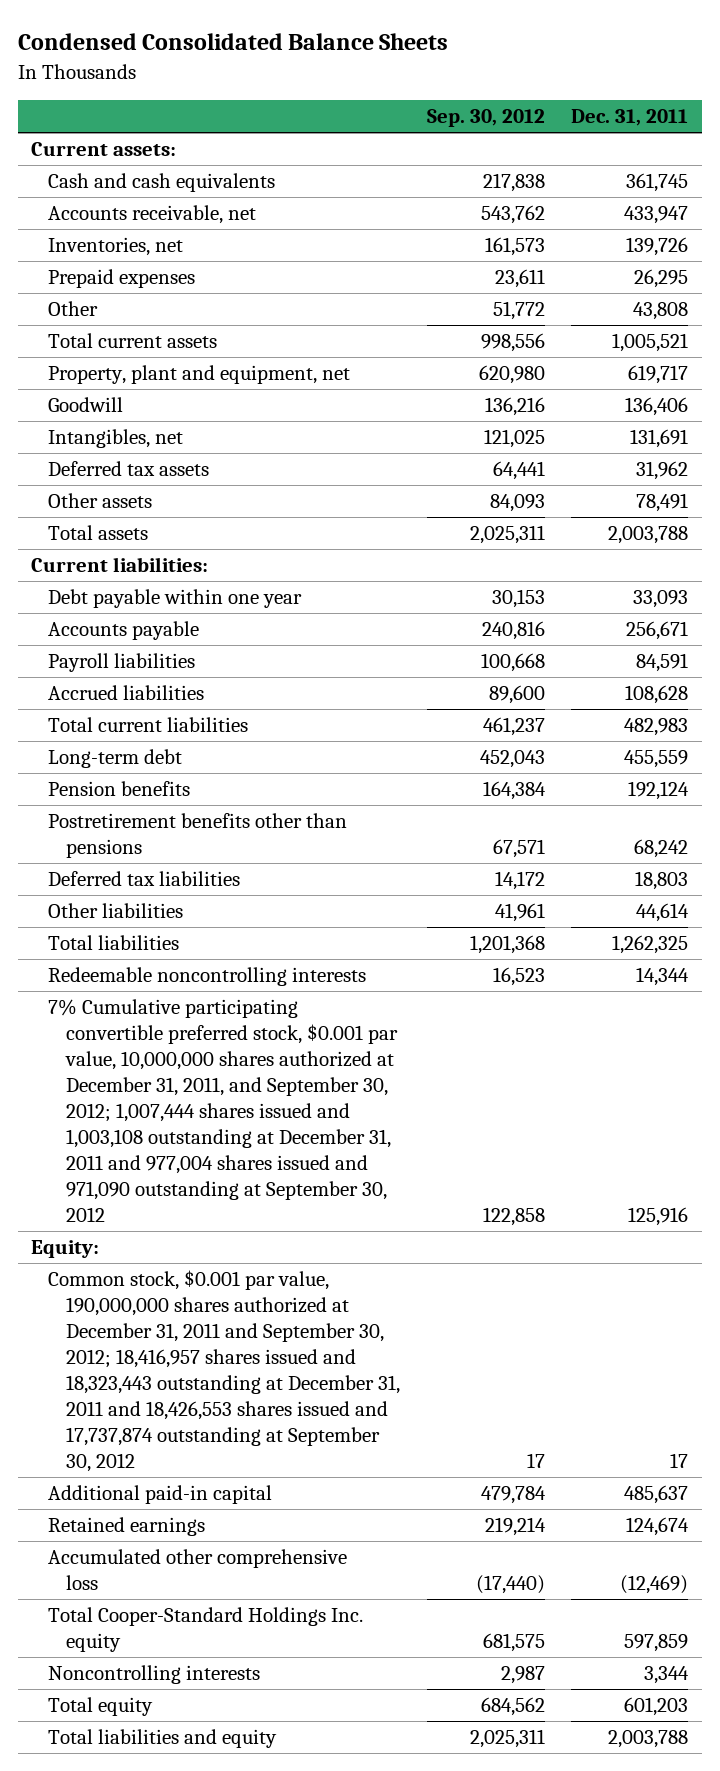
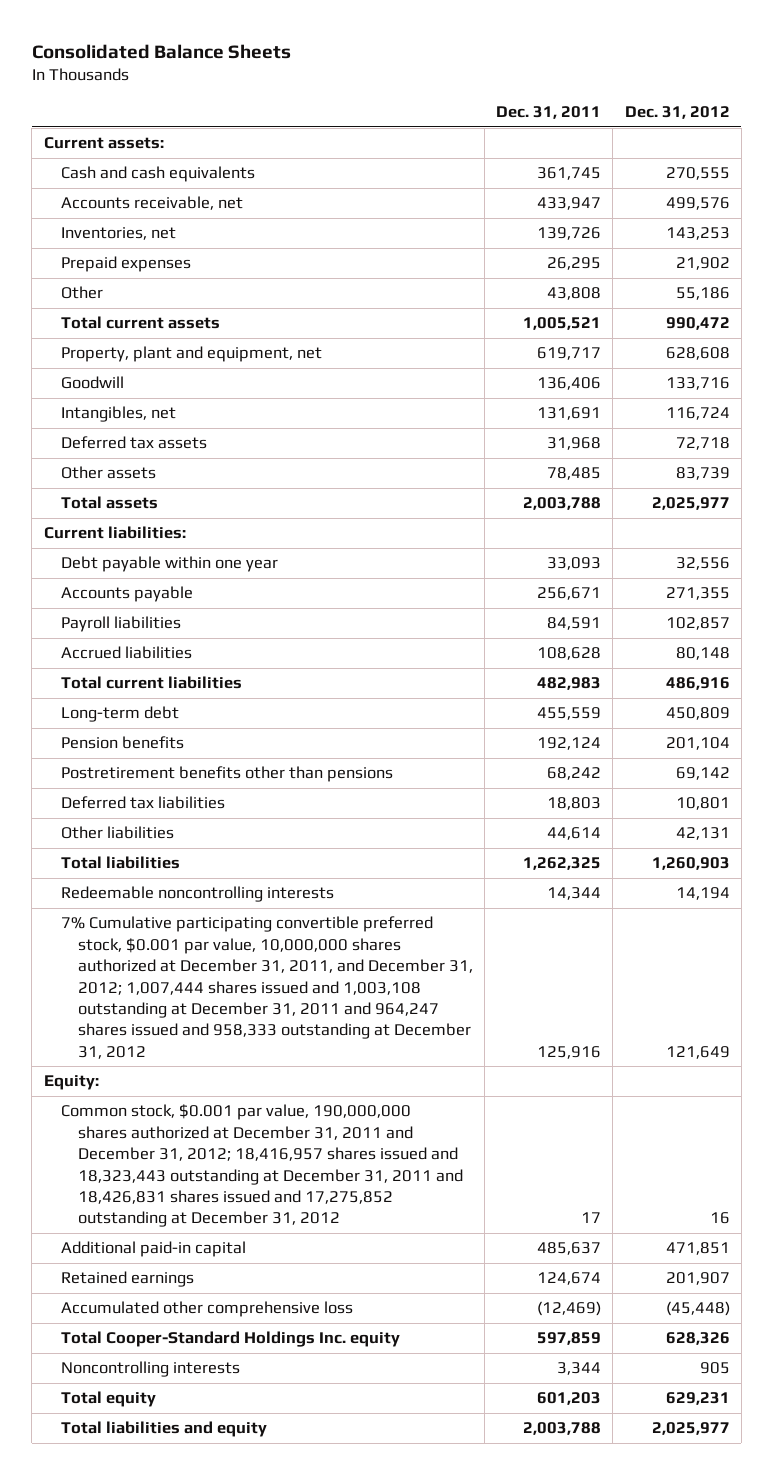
- Condensed Consolidated Balance Sheets
+ Consolidated Balance Sheets
- | Sep. 30, 2012 | Dec. 31, 2011
+ | Dec. 31, 2011 | Dec. 31, 2012
- Deferred tax assets | 64,441 | 31,962
- Other assets | 84,093 | 78,491
+ Deferred tax assets | 31,968 | 72,718
+ Other assets | 78,485 | 83,739
- 7% Cumulative participating convertible preferred stock, $0.001 par value, 10,000,000 shares authorized at December 31, 2011, and September 30, 2012; 1,007,444 shares issued and 1,003,108 outstanding at December 31, 2011 and 977,004 shares issued and 971,090 outstanding at September 30, 2012 | 122,858 | 125,916
+ 7% Cumulative participating convertible preferred stock, $0.001 par value, 10,000,000 shares authorized at December 31, 2011, and December 31, 2012; 1,007,444 shares issued and 1,003,108 outstanding at December 31, 2011 and 964,247 shares issued and 958,333 outstanding at December 31, 2012 | 125,916 | 121,649
- Common stock, $0.001 par value, 190,000,000 shares authorized at December 31, 2011 and September 30, 2012; 18,416,957 shares issued and 18,323,443 outstanding at December 31, 2011 and 18,426,553 shares issued and 17,737,874 outstanding at September 30, 2012 | 17 | 17
+ Common stock, $0.001 par value, 190,000,000 shares authorized at December 31, 2011 and December 31, 2012; 18,416,957 shares issued and 18,323,443 outstanding at December 31, 2011 and 18,426,831 shares issued and 17,275,852 outstanding at December 31, 2012 | 17 | 16

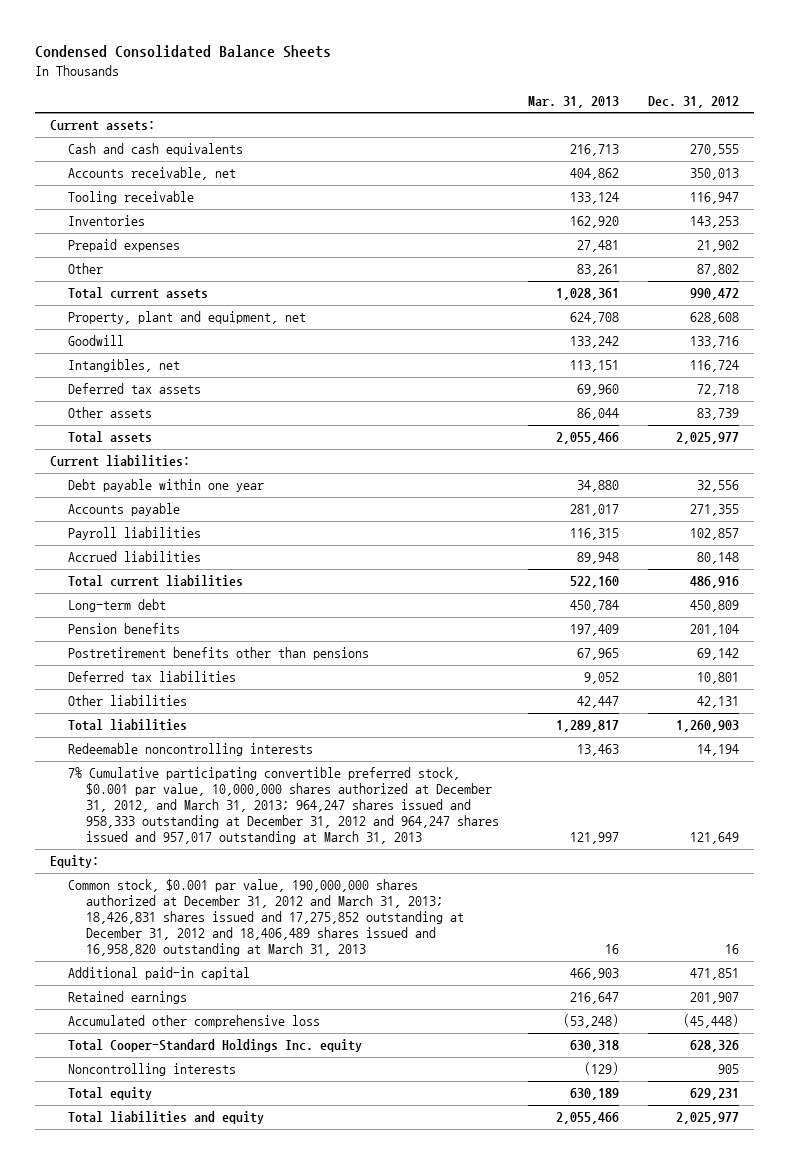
- Consolidated Balance Sheets
+ Condensed Consolidated Balance Sheets
- | Dec. 31, 2011 | Dec. 31, 2012
+ | Mar. 31, 2013 | Dec. 31, 2012
- Accounts receivable, net | 433,947 | 499,576
- Inventories, net | 139,726 | 143,253
+ Accounts receivable, net | 404,862 | 350,013
+ Tooling receivable | 133,124 | 116,947
+ Inventories | 162,920 | 143,253
- Other | 43,808 | 55,186
+ Other | 83,261 | 87,802
- 7% Cumulative participating convertible preferred stock, $0.001 par value, 10,000,000 shares authorized at December 31, 2011, and December 31, 2012; 1,007,444 shares issued and 1,003,108 outstanding at December 31, 2011 and 964,247 shares issued and 958,333 outstanding at December 31, 2012 | 125,916 | 121,649
+ 7% Cumulative participating convertible preferred stock, $0.001 par value, 10,000,000 shares authorized at December 31, 2012, and March 31, 2013; 964,247 shares issued and 958,333 outstanding at December 31, 2012 and 964,247 shares issued and 957,017 outstanding at March 31, 2013 | 121,997 | 121,649
- Common stock, $0.001 par value, 190,000,000 shares authorized at December 31, 2011 and December 31, 2012; 18,416,957 shares issued and 18,323,443 outstanding at December 31, 2011 and 18,426,831 shares issued and 17,275,852 outstanding at December 31, 2012 | 17 | 16
+ Common stock, $0.001 par value, 190,000,000 shares authorized at December 31, 2012 and March 31, 2013; 18,426,831 shares issued and 17,275,852 outstanding at December 31, 2012 and 18,406,489 shares issued and 16,958,820 outstanding at March 31, 2013 | 16 | 16

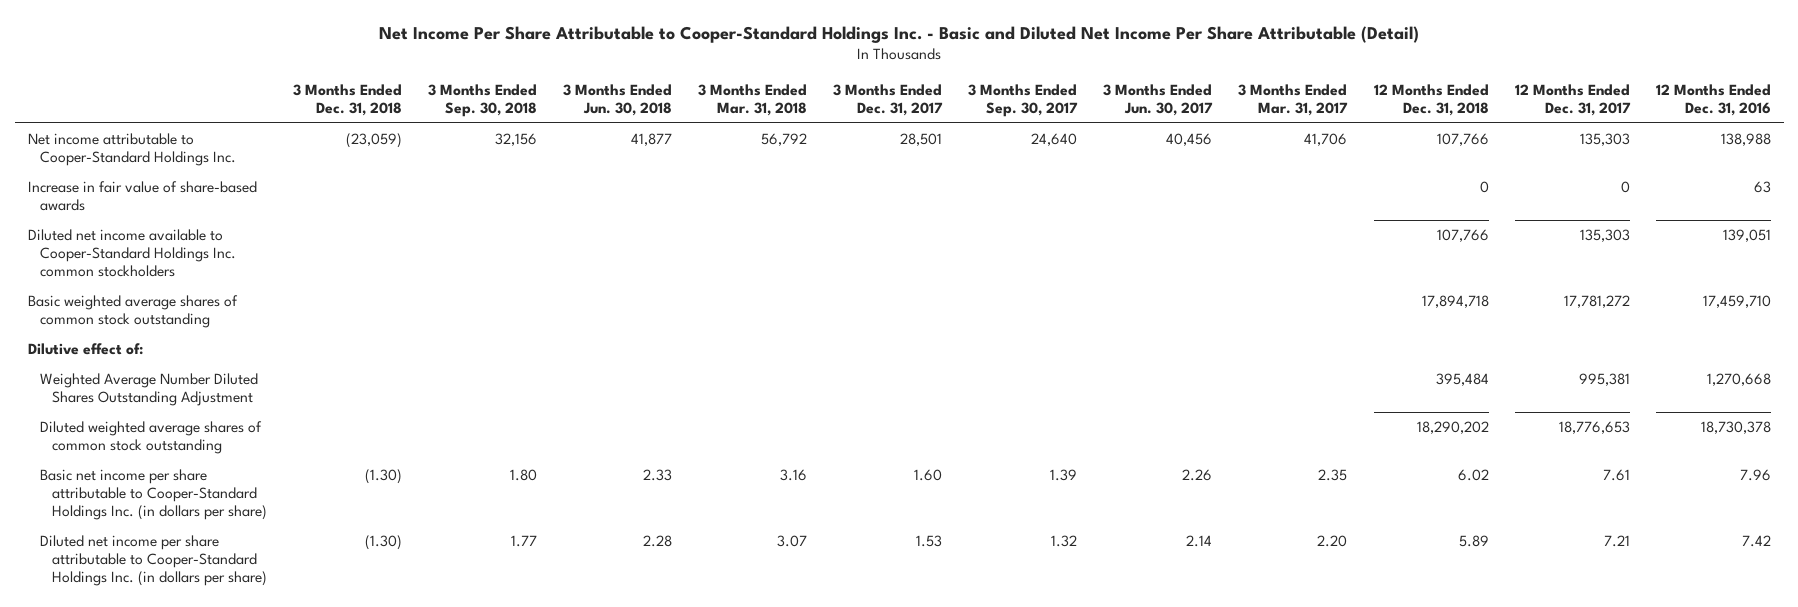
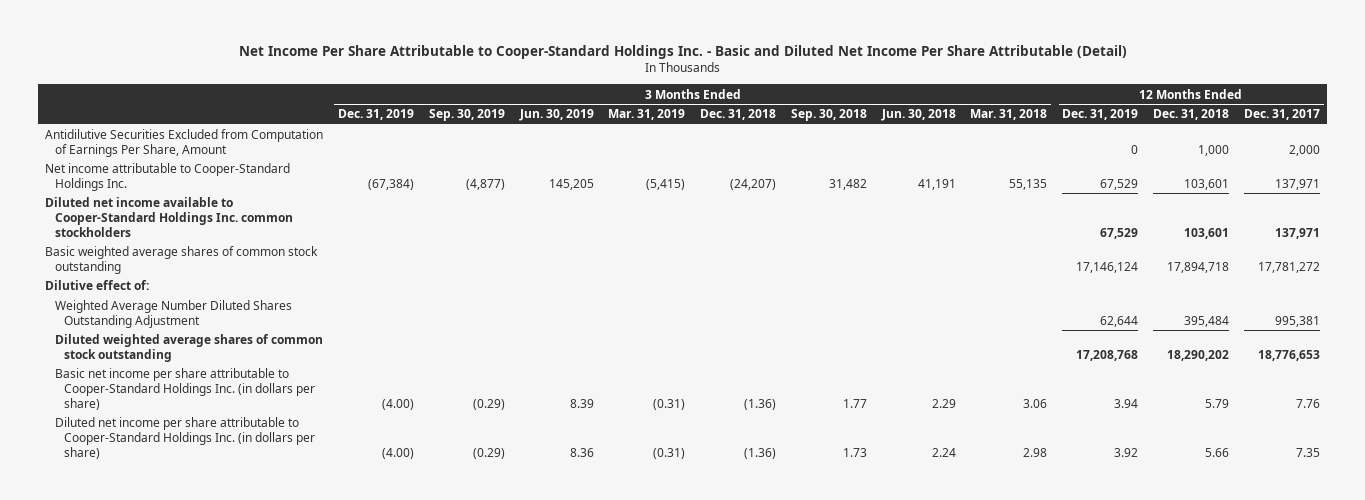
- | 3 Months Ended Dec. 31, 2018 | 3 Months Ended Sep. 30, 2018 | 3 Months Ended Jun. 30, 2018 | 3 Months Ended Mar. 31, 2018 | 3 Months Ended Dec. 31, 2017 | 3 Months Ended Sep. 30, 2017 | 3 Months Ended Jun. 30, 2017 | 3 Months Ended Mar. 31, 2017 | 12 Months Ended Dec. 31, 2018 | 12 Months Ended Dec. 31, 2017 | 12 Months Ended Dec. 31, 2016
+ | 3 Months Ended Dec. 31, 2019 | 3 Months Ended Sep. 30, 2019 | 3 Months Ended Jun. 30, 2019 | 3 Months Ended Mar. 31, 2019 | 3 Months Ended Dec. 31, 2018 | 3 Months Ended Sep. 30, 2018 | 3 Months Ended Jun. 30, 2018 | 3 Months Ended Mar. 31, 2018 | 12 Months Ended Dec. 31, 2019 | 12 Months Ended Dec. 31, 2018 | 12 Months Ended Dec. 31, 2017
- Net income attributable to Cooper-Standard Holdings Inc. | (23,059) | 32,156 | 41,877 | 56,792 | 28,501 | 24,640 | 40,456 | 41,706 | 107,766 | 135,303 | 138,988
- Increase in fair value of share-based awards | | | | | | | | | 0 | 0 | 63
- Diluted net income available to Cooper-Standard Holdings Inc. common stockholders | | | | | | | | | 107,766 | 135,303 | 139,051
+ Antidilutive Securities Excluded from Computation of Earnings Per Share, Amount | | | | | | | | | 0 | 1,000 | 2,000
+ Net income attributable to Cooper-Standard Holdings Inc. | (67,384) | (4,877) | 145,205 | (5,415) | (24,207) | 31,482 | 41,191 | 55,135 | 67,529 | 103,601 | 137,971
+ Diluted net income available to Cooper-Standard Holdings Inc. common stockholders | | | | | | | | | 67,529 | 103,601 | 137,971
- Basic net income per share attributable to Cooper-Standard Holdings Inc. (in dollars per share) | (1.30) | 1.80 | 2.33 | 3.16 | 1.60 | 1.39 | 2.26 | 2.35 | 6.02 | 7.61 | 7.96
- Diluted net income per share attributable to Cooper-Standard Holdings Inc. (in dollars per share) | (1.30) | 1.77 | 2.28 | 3.07 | 1.53 | 1.32 | 2.14 | 2.20 | 5.89 | 7.21 | 7.42
+ Basic net income per share attributable to Cooper-Standard Holdings Inc. (in dollars per share) | (4.00) | (0.29) | 8.39 | (0.31) | (1.36) | 1.77 | 2.29 | 3.06 | 3.94 | 5.79 | 7.76
+ Diluted net income per share attributable to Cooper-Standard Holdings Inc. (in dollars per share) | (4.00) | (0.29) | 8.36 | (0.31) | (1.36) | 1.73 | 2.24 | 2.98 | 3.92 | 5.66 | 7.35

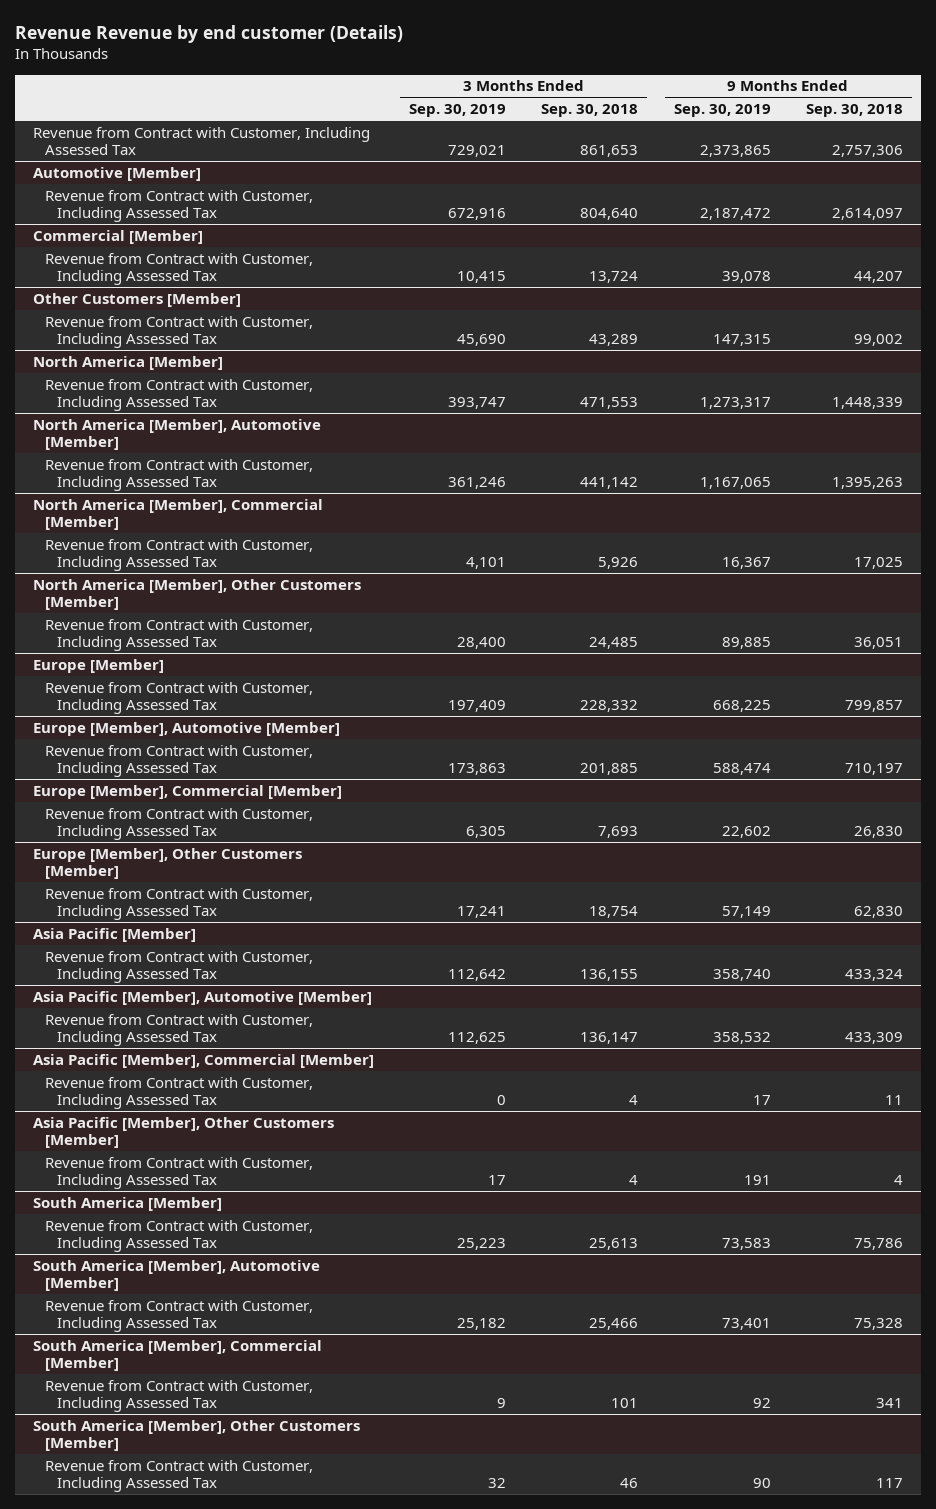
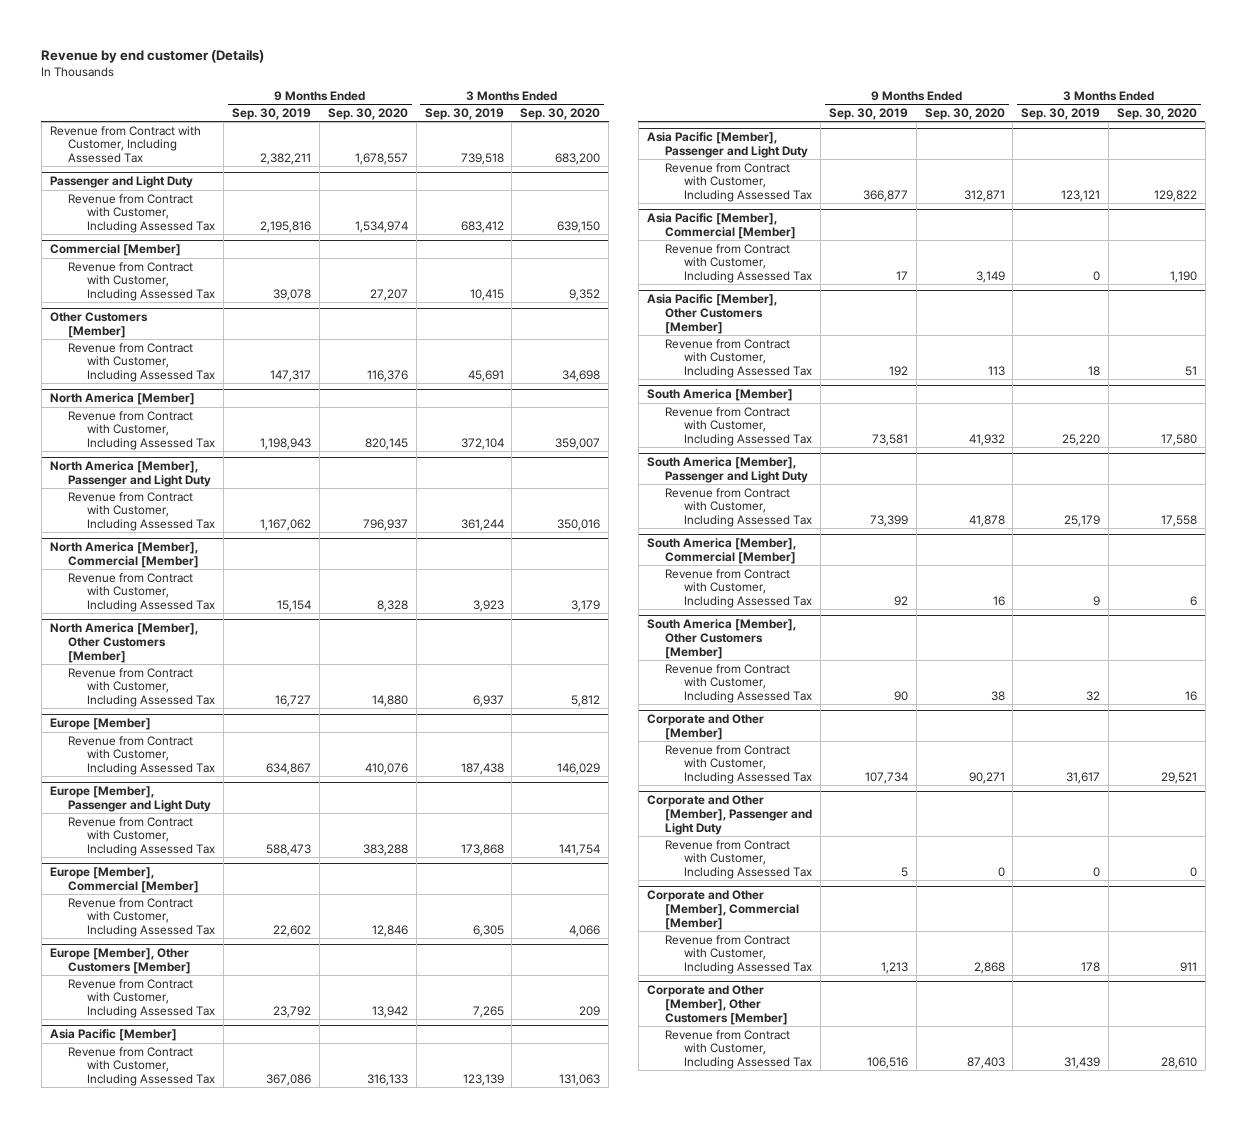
- Revenue Revenue by end customer (Details)
+ Revenue by end customer (Details)
- | 3 Months Ended Sep. 30, 2019 | 3 Months Ended Sep. 30, 2018 | 9 Months Ended Sep. 30, 2019 | 9 Months Ended Sep. 30, 2018
+ | 9 Months Ended Sep. 30, 2019 | 9 Months Ended Sep. 30, 2020 | 3 Months Ended Sep. 30, 2019 | 3 Months Ended Sep. 30, 2020
- Revenue from Contract with Customer, Including Assessed Tax | 729,021 | 861,653 | 2,373,865 | 2,757,306
- Automotive [Member]
- Revenue from Contract with Customer, Including Assessed Tax | 672,916 | 804,640 | 2,187,472 | 2,614,097
+ Revenue from Contract with Customer, Including Assessed Tax | 2,382,211 | 1,678,557 | 739,518 | 683,200
+ Passenger and Light Duty
+ Revenue from Contract with Customer, Including Assessed Tax | 2,195,816 | 1,534,974 | 683,412 | 639,150
@ Other Customers [Member]
- Revenue from Contract with Customer, Including Assessed Tax | 45,690 | 43,289 | 147,315 | 99,002
+ Revenue from Contract with Customer, Including Assessed Tax | 147,317 | 116,376 | 45,691 | 34,698
@ North America [Member]
- Revenue from Contract with Customer, Including Assessed Tax | 393,747 | 471,553 | 1,273,317 | 1,448,339
- North America [Member], Automotive [Member]
- Revenue from Contract with Customer, Including Assessed Tax | 361,246 | 441,142 | 1,167,065 | 1,395,263
@ North America [Member]
+ Revenue from Contract with Customer, Including Assessed Tax | 1,198,943 | 820,145 | 372,104 | 359,007
+ North America [Member], Passenger and Light Duty
+ Revenue from Contract with Customer, Including Assessed Tax | 1,167,062 | 796,937 | 361,244 | 350,016
@ North America [Member], Commercial [Member]
- Revenue from Contract with Customer, Including Assessed Tax | 4,101 | 5,926 | 16,367 | 17,025
+ Revenue from Contract with Customer, Including Assessed Tax | 15,154 | 8,328 | 3,923 | 3,179
@ North America [Member], Other Customers [Member]
- Revenue from Contract with Customer, Including Assessed Tax | 28,400 | 24,485 | 89,885 | 36,051
+ Revenue from Contract with Customer, Including Assessed Tax | 16,727 | 14,880 | 6,937 | 5,812
@ Europe [Member]
- Revenue from Contract with Customer, Including Assessed Tax | 197,409 | 228,332 | 668,225 | 799,857
- Europe [Member], Automotive [Member]
- Revenue from Contract with Customer, Including Assessed Tax | 173,863 | 201,885 | 588,474 | 710,197
@ Europe [Member]
+ Revenue from Contract with Customer, Including Assessed Tax | 634,867 | 410,076 | 187,438 | 146,029
+ Europe [Member], Passenger and Light Duty
+ Revenue from Contract with Customer, Including Assessed Tax | 588,473 | 383,288 | 173,868 | 141,754
@ Europe [Member], Other Customers [Member]
- Revenue from Contract with Customer, Including Assessed Tax | 17,241 | 18,754 | 57,149 | 62,830
+ Revenue from Contract with Customer, Including Assessed Tax | 23,792 | 13,942 | 7,265 | 209
@ Asia Pacific [Member]
- Revenue from Contract with Customer, Including Assessed Tax | 112,642 | 136,155 | 358,740 | 433,324
- Asia Pacific [Member], Automotive [Member]
- Revenue from Contract with Customer, Including Assessed Tax | 112,625 | 136,147 | 358,532 | 433,309
@ Asia Pacific [Member]
+ Revenue from Contract with Customer, Including Assessed Tax | 367,086 | 316,133 | 123,139 | 131,063
+ Asia Pacific [Member], Passenger and Light Duty
+ Revenue from Contract with Customer, Including Assessed Tax | 366,877 | 312,871 | 123,121 | 129,822
@ Asia Pacific [Member], Other Customers [Member]
- Revenue from Contract with Customer, Including Assessed Tax | 17 | 4 | 191 | 4
+ Revenue from Contract with Customer, Including Assessed Tax | 192 | 113 | 18 | 51
@ South America [Member]
- Revenue from Contract with Customer, Including Assessed Tax | 25,223 | 25,613 | 73,583 | 75,786
- South America [Member], Automotive [Member]
- Revenue from Contract with Customer, Including Assessed Tax | 25,182 | 25,466 | 73,401 | 75,328
@ South America [Member]
+ Revenue from Contract with Customer, Including Assessed Tax | 73,581 | 41,932 | 25,220 | 17,580
+ South America [Member], Passenger and Light Duty
+ Revenue from Contract with Customer, Including Assessed Tax | 73,399 | 41,878 | 25,179 | 17,558
+ Corporate and Other [Member]
+ Revenue from Contract with Customer, Including Assessed Tax | 107,734 | 90,271 | 31,617 | 29,521
+ Corporate and Other [Member], Passenger and Light Duty
+ Revenue from Contract with Customer, Including Assessed Tax | 5 | 0 | 0 | 0
+ Corporate and Other [Member], Commercial [Member]
+ Revenue from Contract with Customer, Including Assessed Tax | 1,213 | 2,868 | 178 | 911
+ Corporate and Other [Member], Other Customers [Member]
+ Revenue from Contract with Customer, Including Assessed Tax | 106,516 | 87,403 | 31,439 | 28,610

